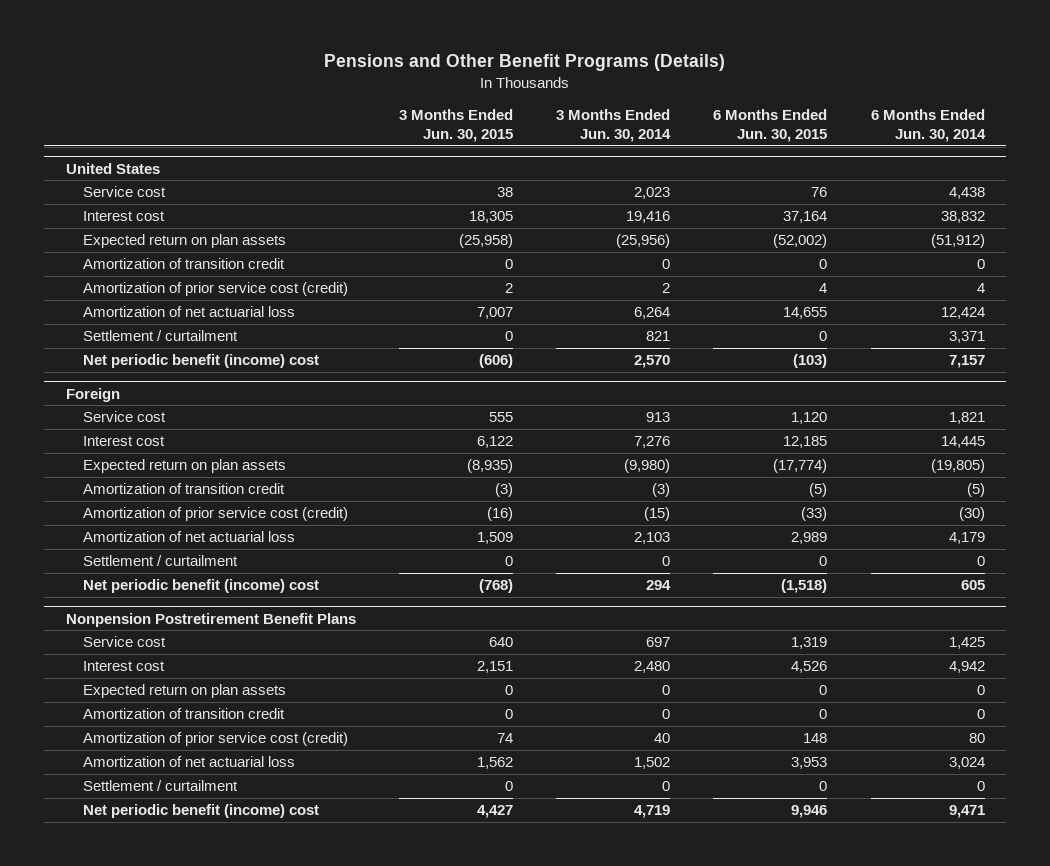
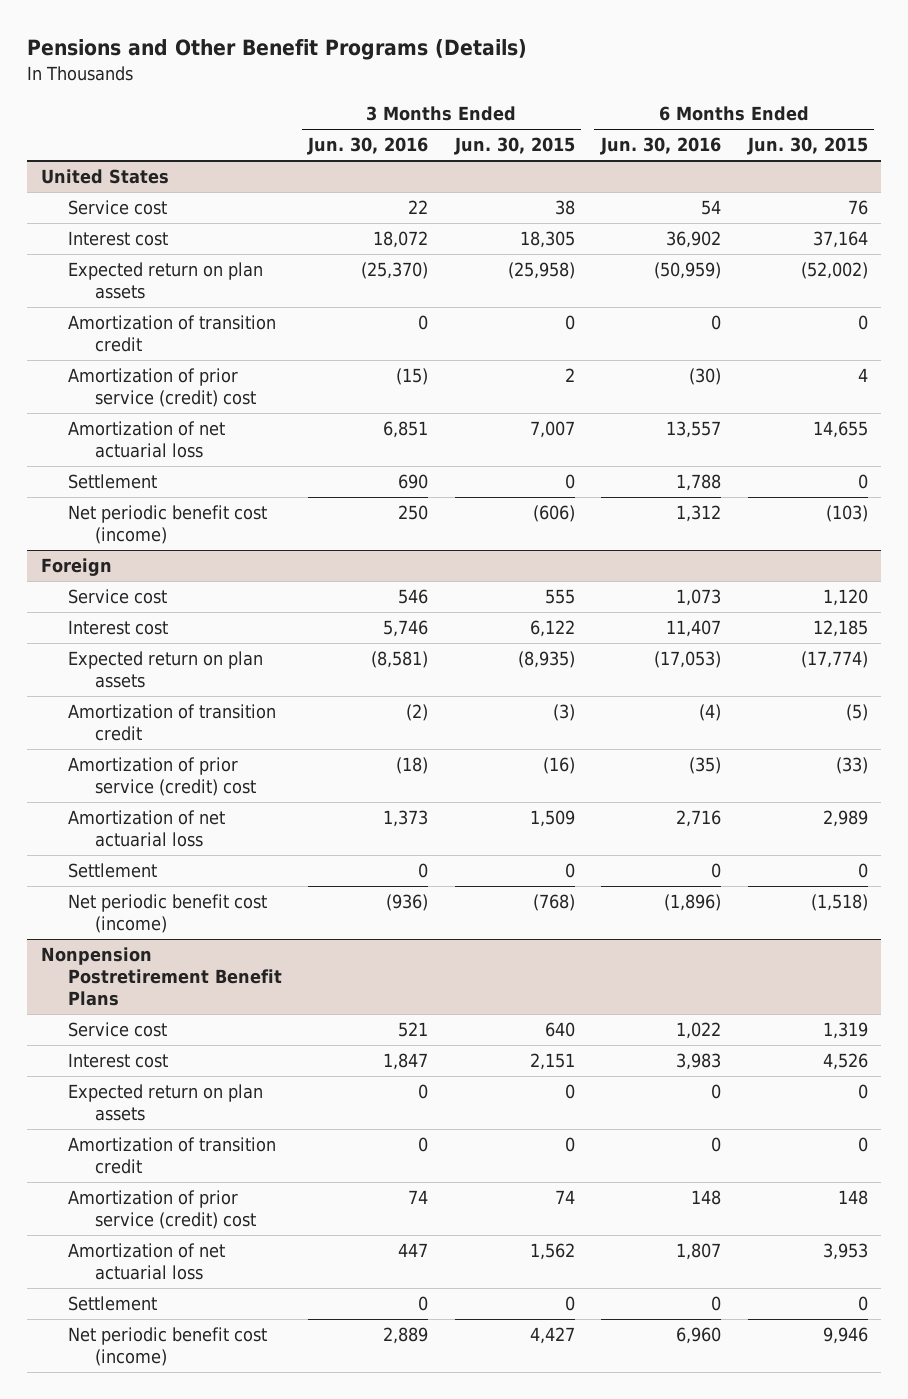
- | 3 Months Ended Jun. 30, 2015 | 3 Months Ended Jun. 30, 2014 | 6 Months Ended Jun. 30, 2015 | 6 Months Ended Jun. 30, 2014
+ | 3 Months Ended Jun. 30, 2016 | 3 Months Ended Jun. 30, 2015 | 6 Months Ended Jun. 30, 2016 | 6 Months Ended Jun. 30, 2015
@ United States
- Amortization of prior service cost (credit) | 2 | 2 | 4 | 4
+ Amortization of prior service (credit) cost | (15) | 2 | (30) | 4
- Settlement / curtailment | 0 | 821 | 0 | 3,371
- Net periodic benefit (income) cost | (606) | 2,570 | (103) | 7,157
+ Settlement | 690 | 0 | 1,788 | 0
+ Net periodic benefit cost (income) | 250 | (606) | 1,312 | (103)
@ Foreign
- Amortization of prior service cost (credit) | (16) | (15) | (33) | (30)
+ Amortization of prior service (credit) cost | (18) | (16) | (35) | (33)
- Settlement / curtailment | 0 | 0 | 0 | 0
- Net periodic benefit (income) cost | (768) | 294 | (1,518) | 605
+ Settlement | 0 | 0 | 0 | 0
+ Net periodic benefit cost (income) | (936) | (768) | (1,896) | (1,518)
@ Nonpension Postretirement Benefit Plans
- Amortization of prior service cost (credit) | 74 | 40 | 148 | 80
+ Amortization of prior service (credit) cost | 74 | 74 | 148 | 148
- Settlement / curtailment | 0 | 0 | 0 | 0
- Net periodic benefit (income) cost | 4,427 | 4,719 | 9,946 | 9,471
+ Settlement | 0 | 0 | 0 | 0
+ Net periodic benefit cost (income) | 2,889 | 4,427 | 6,960 | 9,946

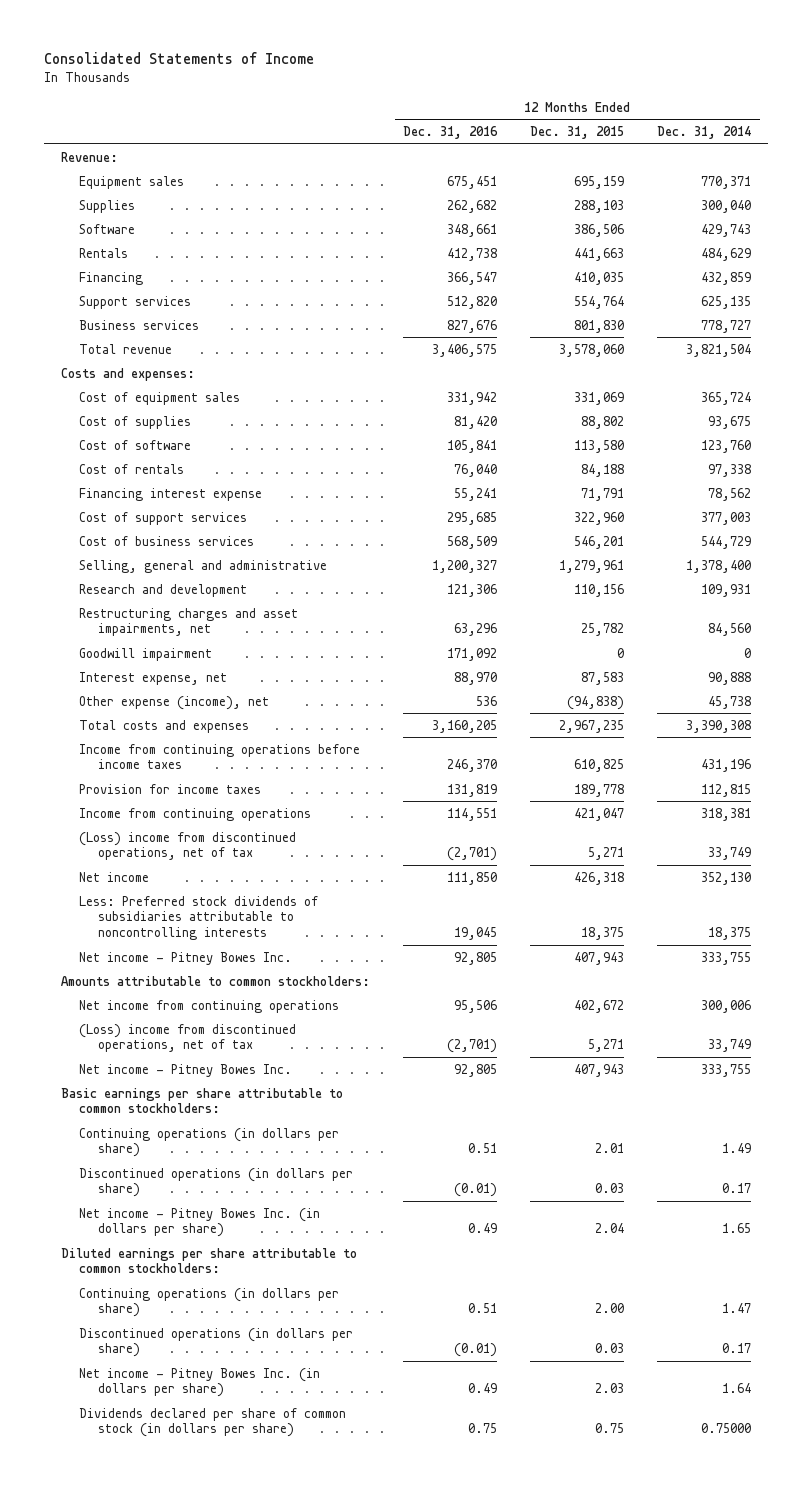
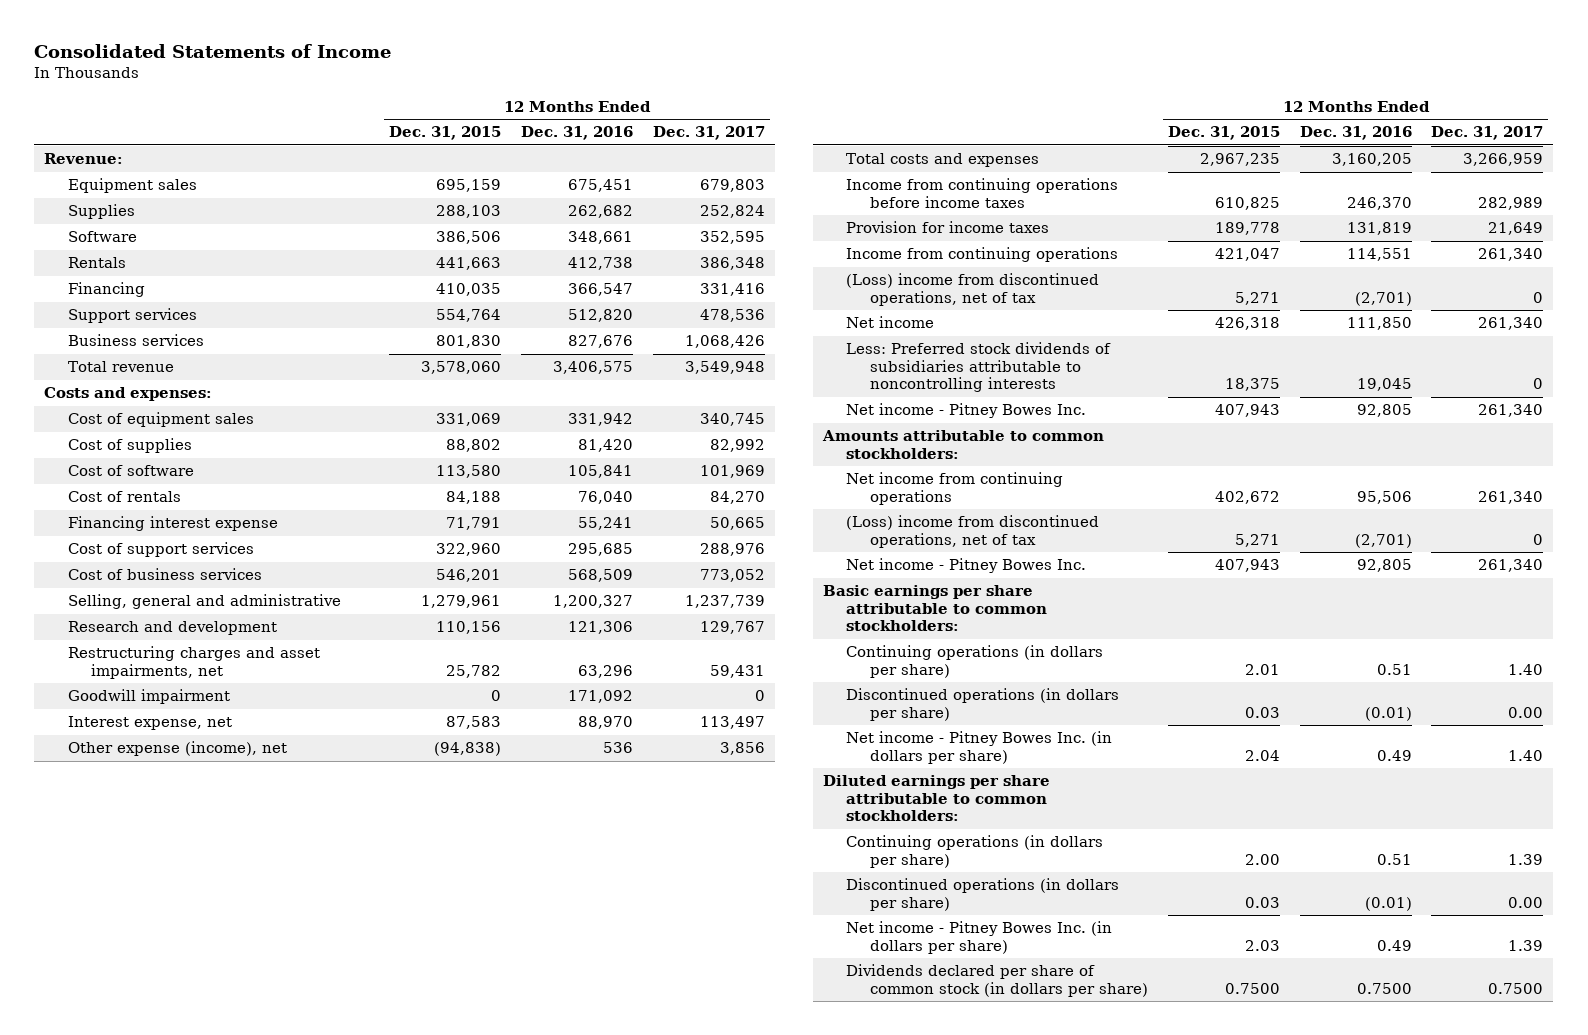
- | 12 Months Ended Dec. 31, 2016 | 12 Months Ended Dec. 31, 2015 | 12 Months Ended Dec. 31, 2014
+ | 12 Months Ended Dec. 31, 2015 | 12 Months Ended Dec. 31, 2016 | 12 Months Ended Dec. 31, 2017
- Dividends declared per share of common stock (in dollars per share) | 0.75 | 0.75 | 0.75000
+ Dividends declared per share of common stock (in dollars per share) | 0.7500 | 0.7500 | 0.7500

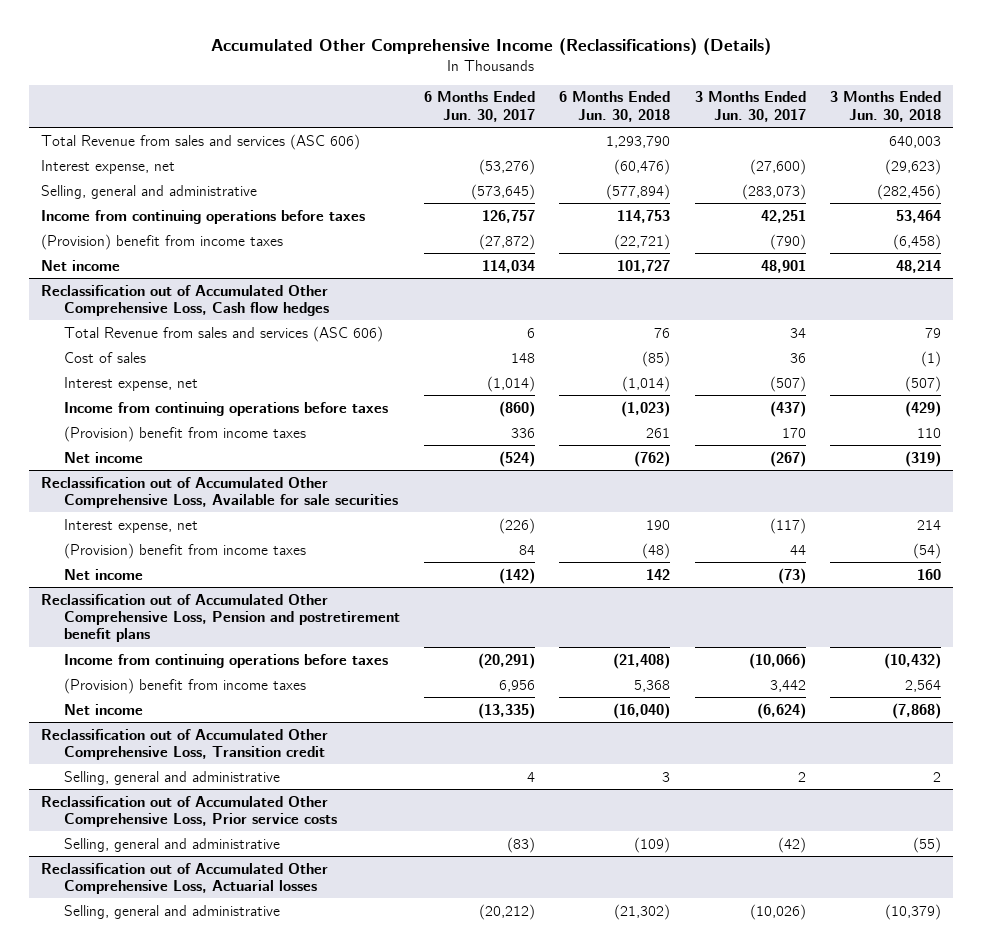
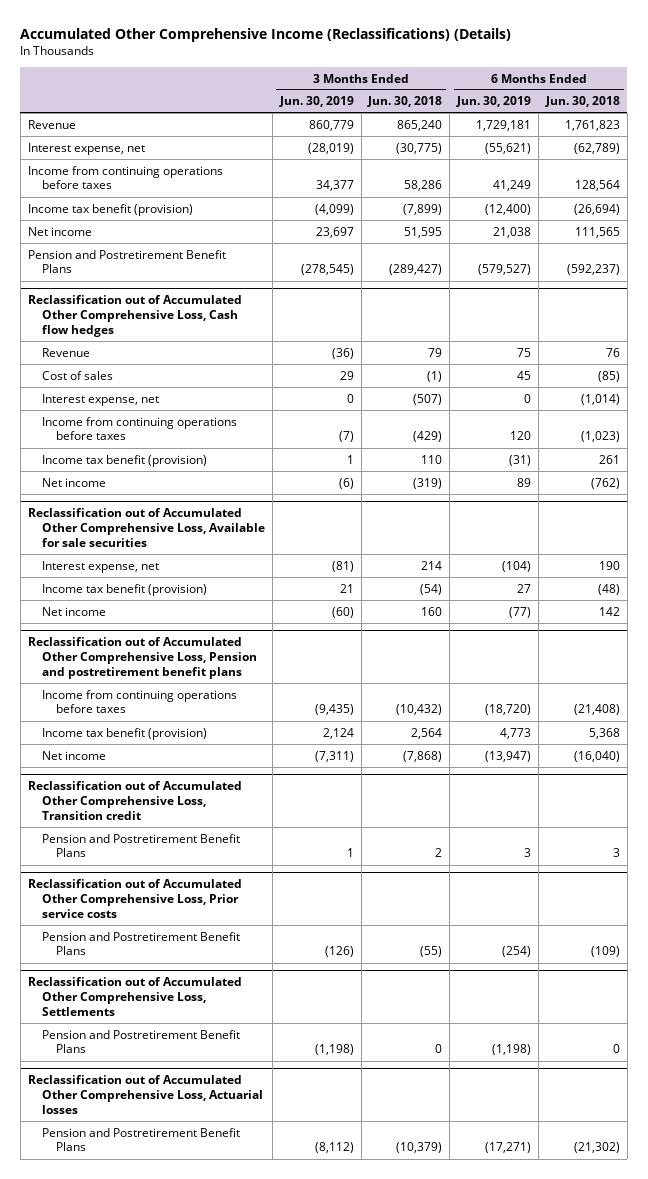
- | 6 Months Ended Jun. 30, 2017 | 6 Months Ended Jun. 30, 2018 | 3 Months Ended Jun. 30, 2017 | 3 Months Ended Jun. 30, 2018
+ | 3 Months Ended Jun. 30, 2019 | 3 Months Ended Jun. 30, 2018 | 6 Months Ended Jun. 30, 2019 | 6 Months Ended Jun. 30, 2018
- Total Revenue from sales and services (ASC 606) | | 1,293,790 | | 640,003
- Interest expense, net | (53,276) | (60,476) | (27,600) | (29,623)
- Selling, general and administrative | (573,645) | (577,894) | (283,073) | (282,456)
- Income from continuing operations before taxes | 126,757 | 114,753 | 42,251 | 53,464
- (Provision) benefit from income taxes | (27,872) | (22,721) | (790) | (6,458)
- Net income | 114,034 | 101,727 | 48,901 | 48,214
+ Revenue | 860,779 | 865,240 | 1,729,181 | 1,761,823
+ Interest expense, net | (28,019) | (30,775) | (55,621) | (62,789)
+ Income from continuing operations before taxes | 34,377 | 58,286 | 41,249 | 128,564
+ Income tax benefit (provision) | (4,099) | (7,899) | (12,400) | (26,694)
+ Net income | 23,697 | 51,595 | 21,038 | 111,565
+ Pension and Postretirement Benefit Plans | (278,545) | (289,427) | (579,527) | (592,237)
@ Reclassification out of Accumulated Other Comprehensive Loss, Cash flow hedges
- Total Revenue from sales and services (ASC 606) | 6 | 76 | 34 | 79
+ Revenue | (36) | 79 | 75 | 76
- (Provision) benefit from income taxes | 336 | 261 | 170 | 110
+ Income tax benefit (provision) | 1 | 110 | (31) | 261
@ Reclassification out of Accumulated Other Comprehensive Loss, Available for sale securities
- (Provision) benefit from income taxes | 84 | (48) | 44 | (54)
+ Income tax benefit (provision) | 21 | (54) | 27 | (48)
@ Reclassification out of Accumulated Other Comprehensive Loss, Pension and postretirement benefit plans
- (Provision) benefit from income taxes | 6,956 | 5,368 | 3,442 | 2,564
+ Income tax benefit (provision) | 2,124 | 2,564 | 4,773 | 5,368
@ Reclassification out of Accumulated Other Comprehensive Loss, Transition credit
- Selling, general and administrative | 4 | 3 | 2 | 2
+ Pension and Postretirement Benefit Plans | 1 | 2 | 3 | 3
@ Reclassification out of Accumulated Other Comprehensive Loss, Prior service costs
- Selling, general and administrative | (83) | (109) | (42) | (55)
+ Pension and Postretirement Benefit Plans | (126) | (55) | (254) | (109)
+ Reclassification out of Accumulated Other Comprehensive Loss, Settlements
+ Pension and Postretirement Benefit Plans | (1,198) | 0 | (1,198) | 0
@ Reclassification out of Accumulated Other Comprehensive Loss, Actuarial losses
- Selling, general and administrative | (20,212) | (21,302) | (10,026) | (10,379)
+ Pension and Postretirement Benefit Plans | (8,112) | (10,379) | (17,271) | (21,302)

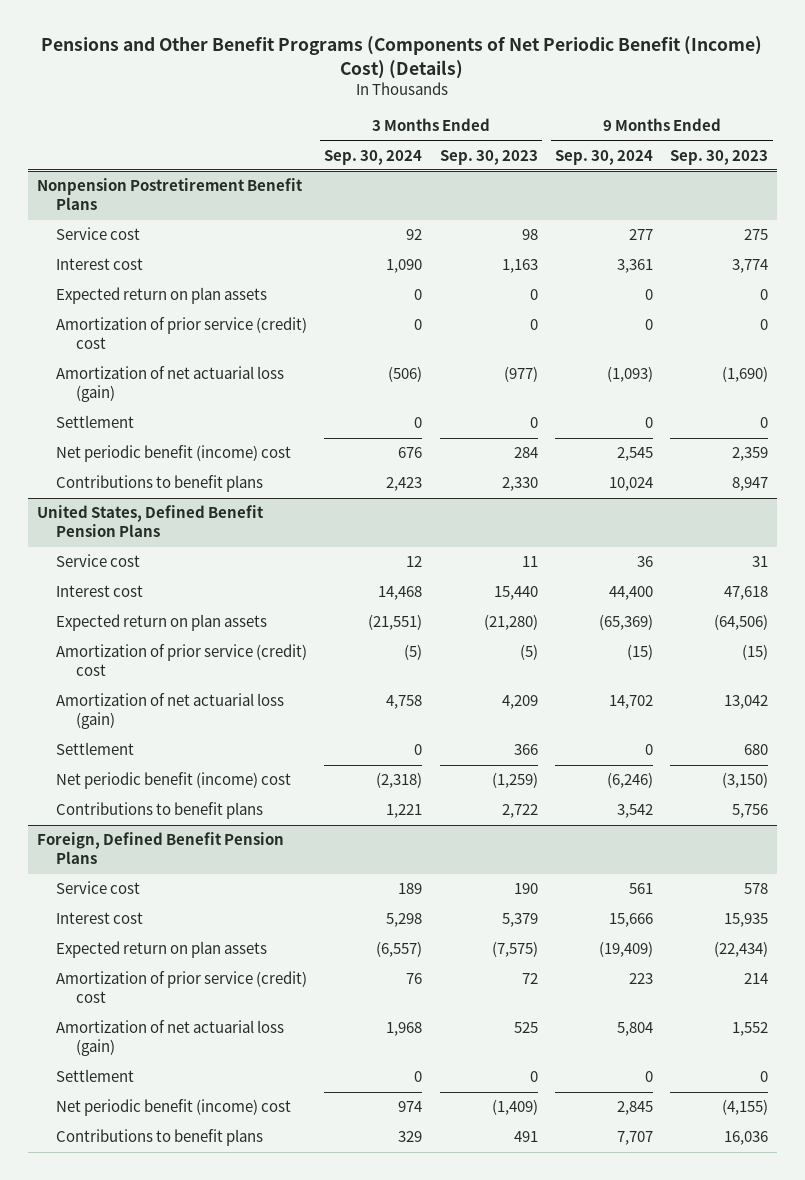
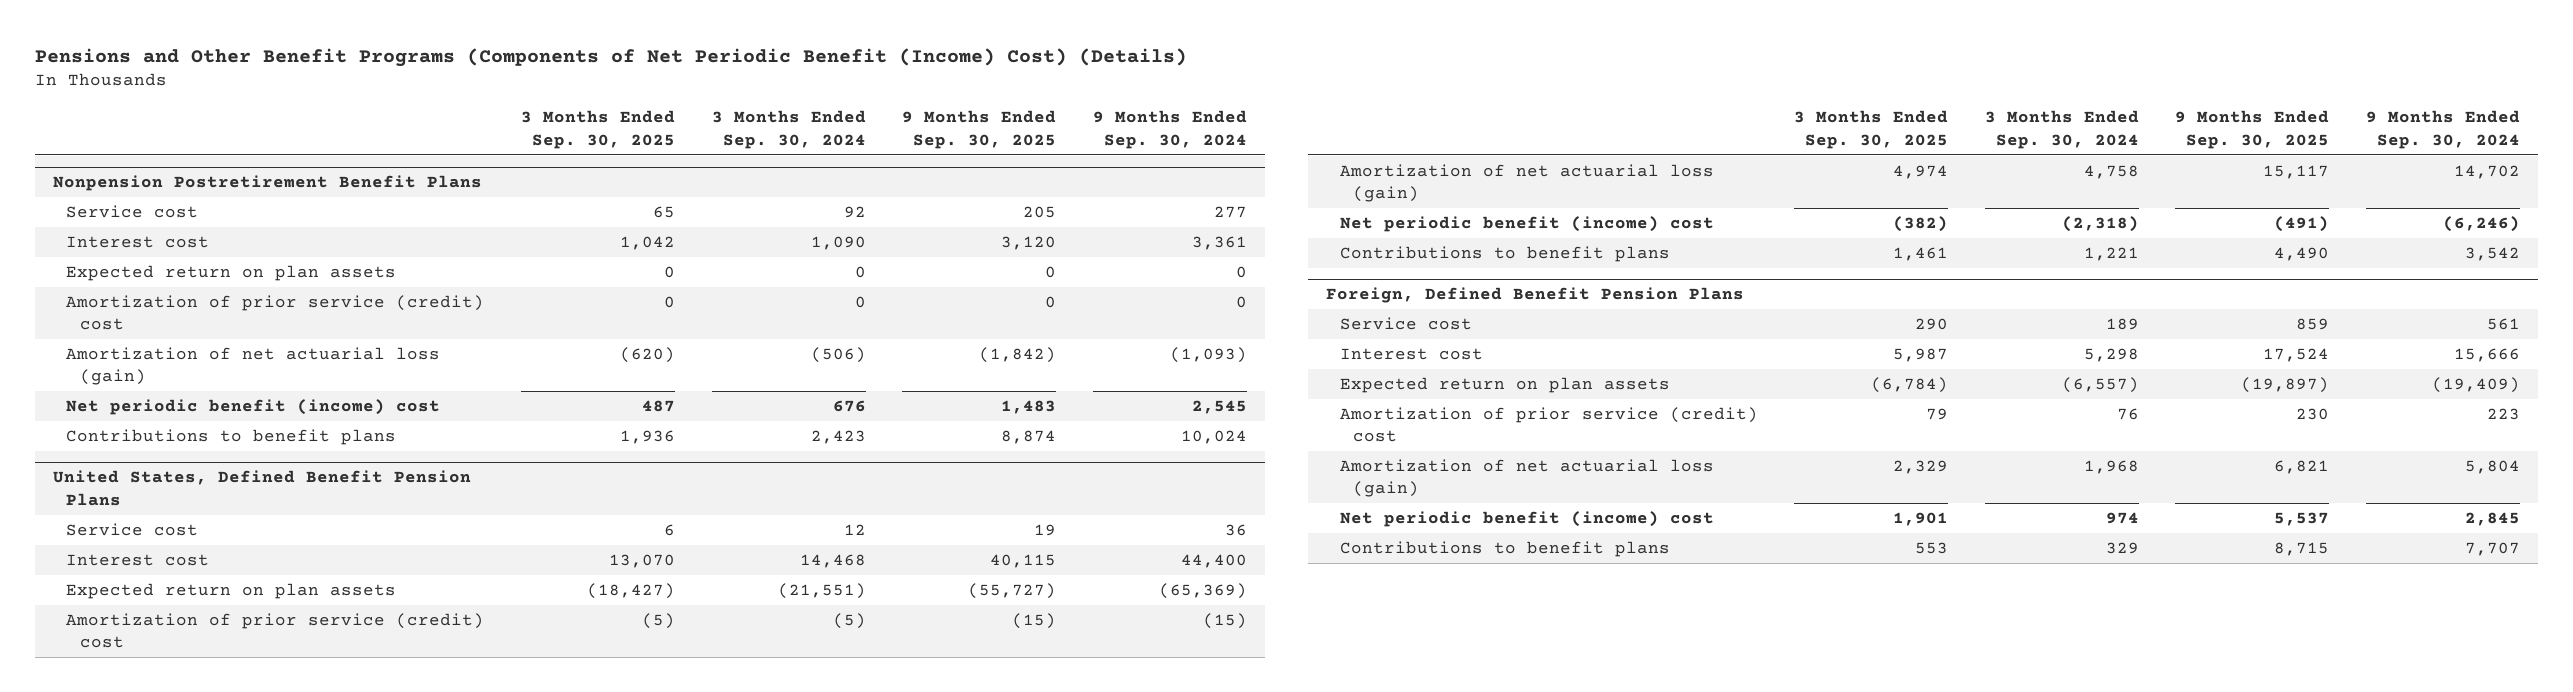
- | 3 Months Ended Sep. 30, 2024 | 3 Months Ended Sep. 30, 2023 | 9 Months Ended Sep. 30, 2024 | 9 Months Ended Sep. 30, 2023
+ | 3 Months Ended Sep. 30, 2025 | 3 Months Ended Sep. 30, 2024 | 9 Months Ended Sep. 30, 2025 | 9 Months Ended Sep. 30, 2024
@ Nonpension Postretirement Benefit Plans
- Settlement | 0 | 0 | 0 | 0
@ United States, Defined Benefit Pension Plans
- Settlement | 0 | 366 | 0 | 680
@ Foreign, Defined Benefit Pension Plans
- Settlement | 0 | 0 | 0 | 0

